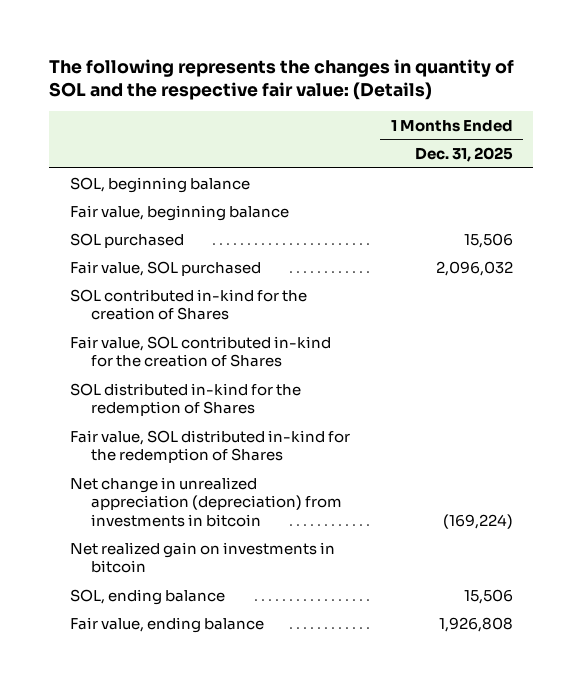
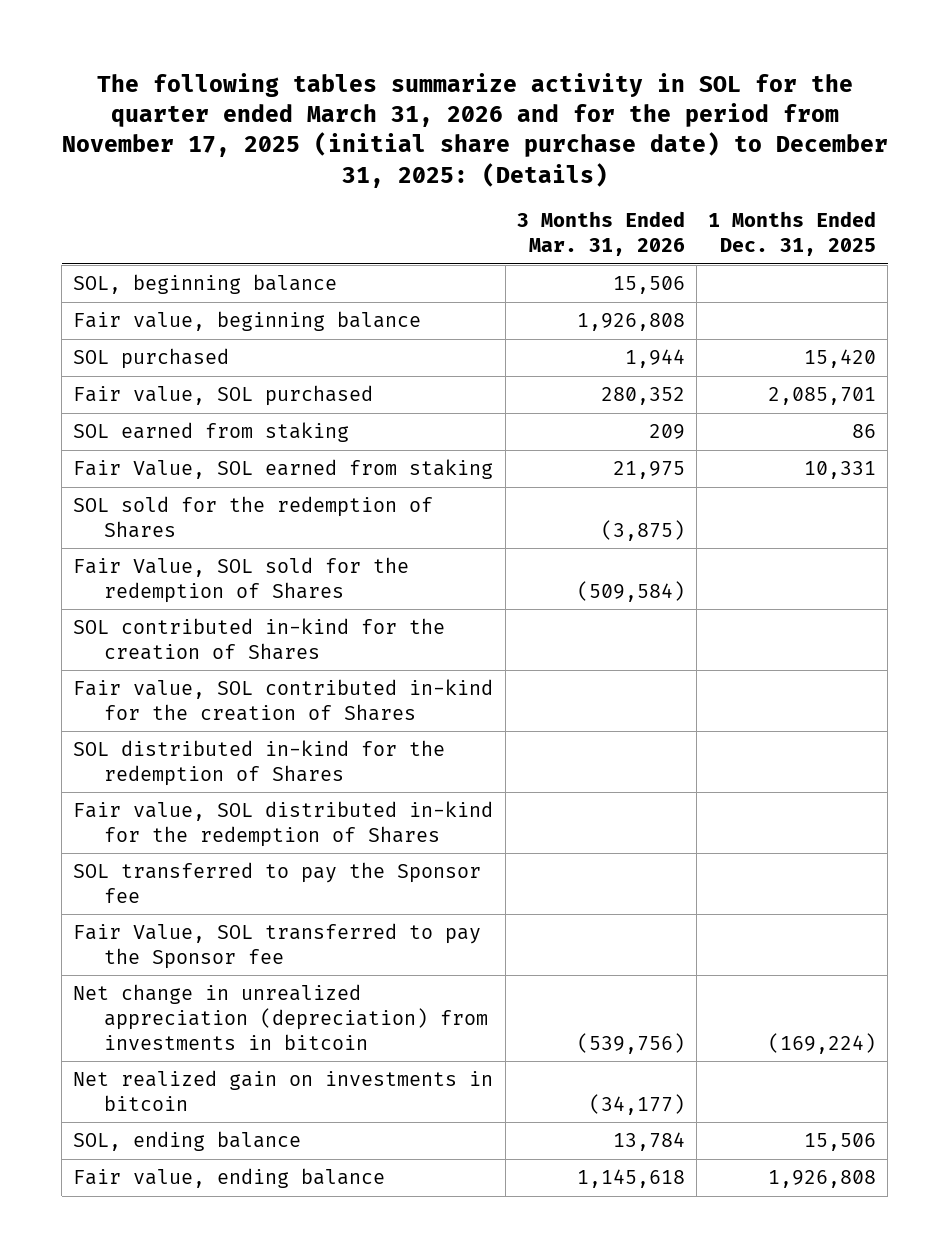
- The following represents the changes in quantity of SOL and the respective fair value: (Details)
+ The following tables summarize activity in SOL for the quarter ended March 31, 2026 and for the period from November 17, 2025 (initial share purchase date) to December 31, 2025: (Details)
- | 1 Months Ended Dec. 31, 2025
+ | 3 Months Ended Mar. 31, 2026 | 1 Months Ended Dec. 31, 2025
- SOL purchased | 15,506
- Fair value, SOL purchased | 2,096,032
+ SOL purchased | 1,944 | 15,420
+ Fair value, SOL purchased | 280,352 | 2,085,701
+ SOL earned from staking | 209 | 86
+ Fair Value, SOL earned from staking | 21,975 | 10,331
+ SOL sold for the redemption of Shares | (3,875) |
+ Fair Value, SOL sold for the redemption of Shares | (509,584) |
+ SOL transferred to pay the Sponsor fee
+ Fair Value, SOL transferred to pay the Sponsor fee

